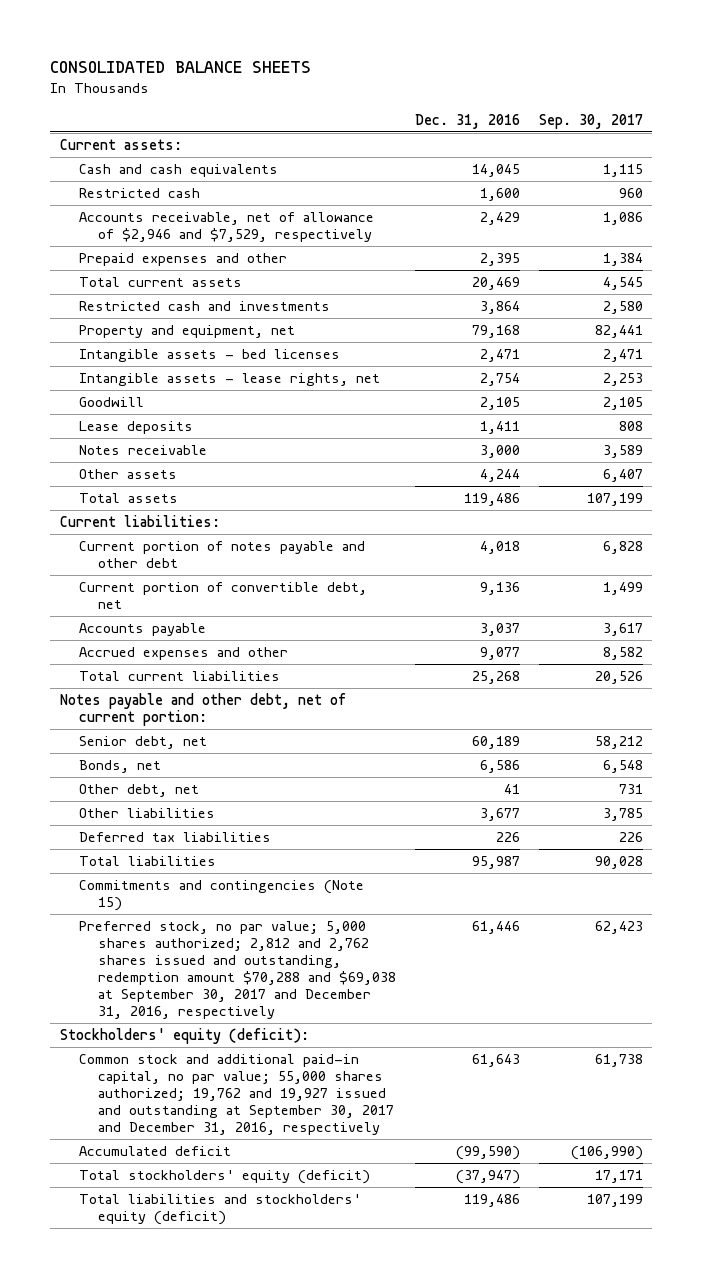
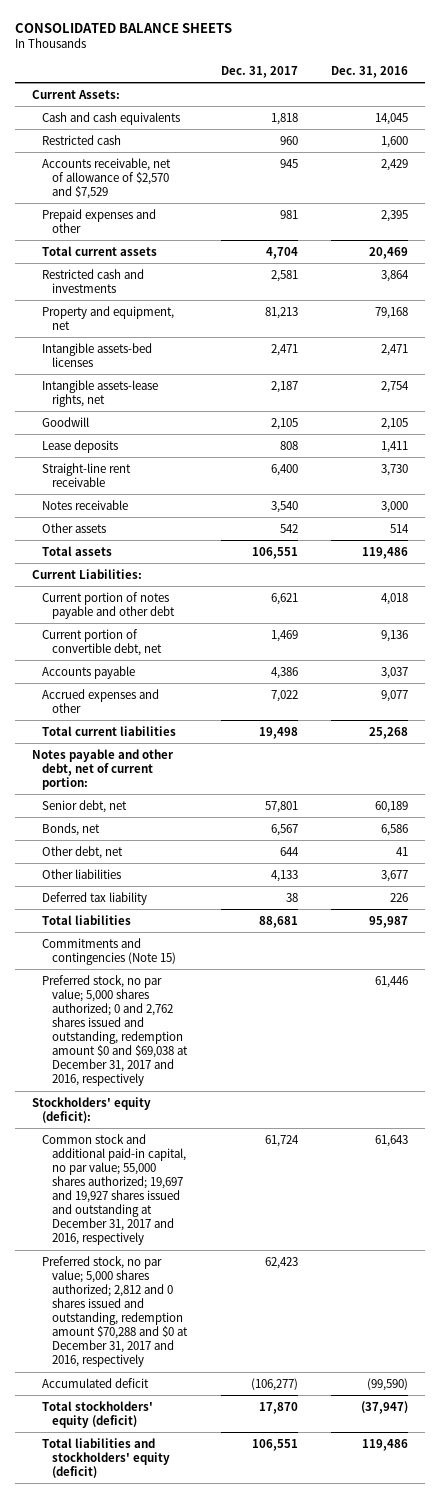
- | Dec. 31, 2016 | Sep. 30, 2017
+ | Dec. 31, 2017 | Dec. 31, 2016
- Current assets:
+ Current Assets:
- Accounts receivable, net of allowance of $2,946 and $7,529, respectively | 2,429 | 1,086
+ Accounts receivable, net of allowance of $2,570 and $7,529 | 945 | 2,429
- Intangible assets - bed licenses | 2,471 | 2,471
- Intangible assets - lease rights, net | 2,754 | 2,253
+ Intangible assets-bed licenses | 2,471 | 2,471
+ Intangible assets-lease rights, net | 2,187 | 2,754
+ Straight-line rent receivable | 6,400 | 3,730
- Other assets | 4,244 | 6,407
+ Other assets | 542 | 514
- Current liabilities:
+ Current Liabilities:
- Deferred tax liabilities | 226 | 226
+ Deferred tax liability | 38 | 226
- Preferred stock, no par value; 5,000 shares authorized; 2,812 and 2,762 shares issued and outstanding, redemption amount $70,288 and $69,038 at September 30, 2017 and December 31, 2016, respectively | 61,446 | 62,423
+ Preferred stock, no par value; 5,000 shares authorized; 0 and 2,762 shares issued and outstanding, redemption amount $0 and $69,038 at December 31, 2017 and 2016, respectively | | 61,446
- Common stock and additional paid-in capital, no par value; 55,000 shares authorized; 19,762 and 19,927 issued and outstanding at September 30, 2017 and December 31, 2016, respectively | 61,643 | 61,738
+ Common stock and additional paid-in capital, no par value; 55,000 shares authorized; 19,697 and 19,927 shares issued and outstanding at December 31, 2017 and 2016, respectively | 61,724 | 61,643
+ Preferred stock, no par value; 5,000 shares authorized; 2,812 and 0 shares issued and outstanding, redemption amount $70,288 and $0 at December 31, 2017 and 2016, respectively | 62,423 |

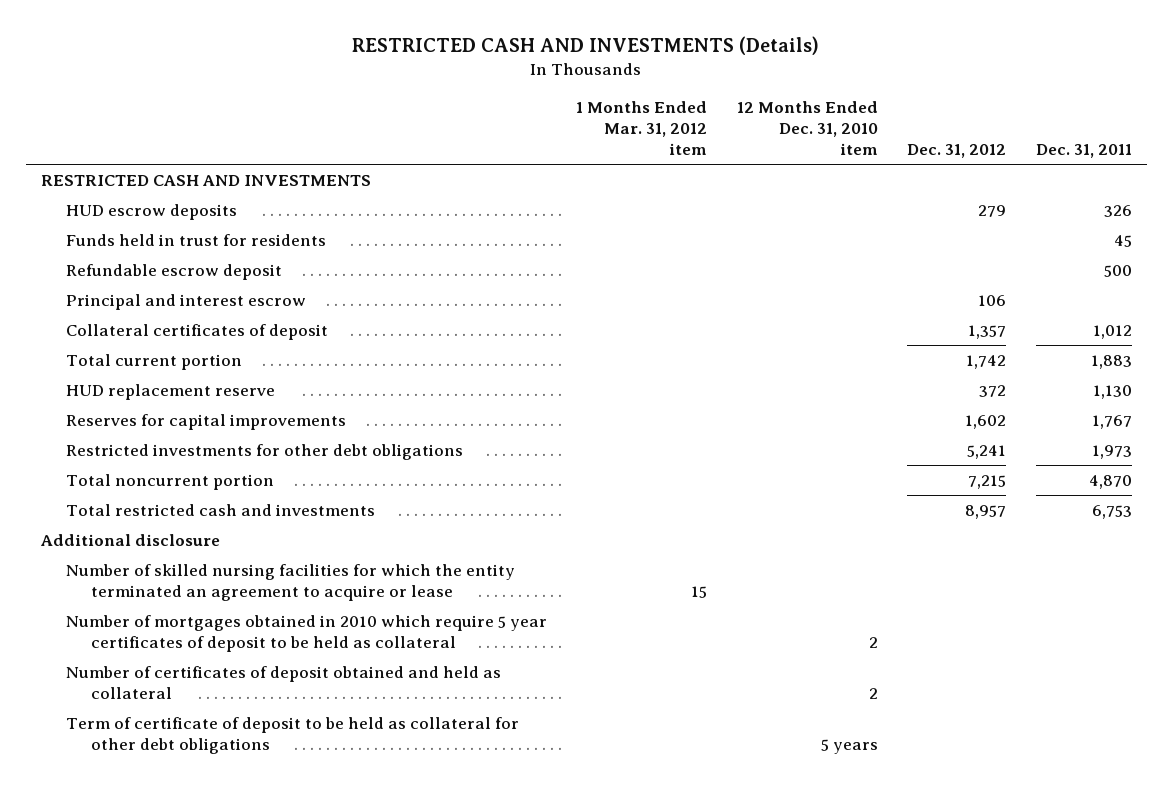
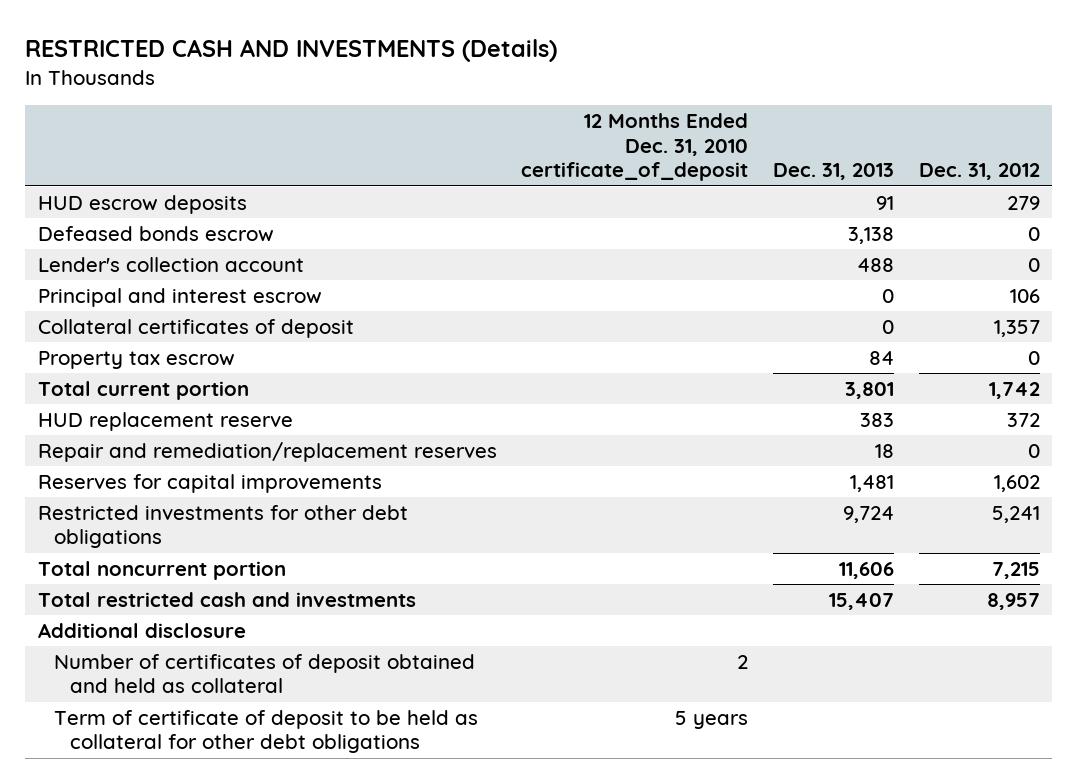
- | 1 Months Ended Mar. 31, 2012 item | 12 Months Ended Dec. 31, 2010 item | Dec. 31, 2012 | Dec. 31, 2011
+ | 12 Months Ended Dec. 31, 2010 certificate_of_deposit | Dec. 31, 2013 | Dec. 31, 2012
- RESTRICTED CASH AND INVESTMENTS
- Funds held in trust for residents | | | | 45
- Refundable escrow deposit | | | | 500
+ Defeased bonds escrow | | 3,138 | 0
+ Lender's collection account | | 488 | 0
+ Property tax escrow | | 84 | 0
+ Repair and remediation/replacement reserves | | 18 | 0
- Number of skilled nursing facilities for which the entity terminated an agreement to acquire or lease | 15 | | |
- Number of mortgages obtained in 2010 which require 5 year certificates of deposit to be held as collateral | | 2 | |

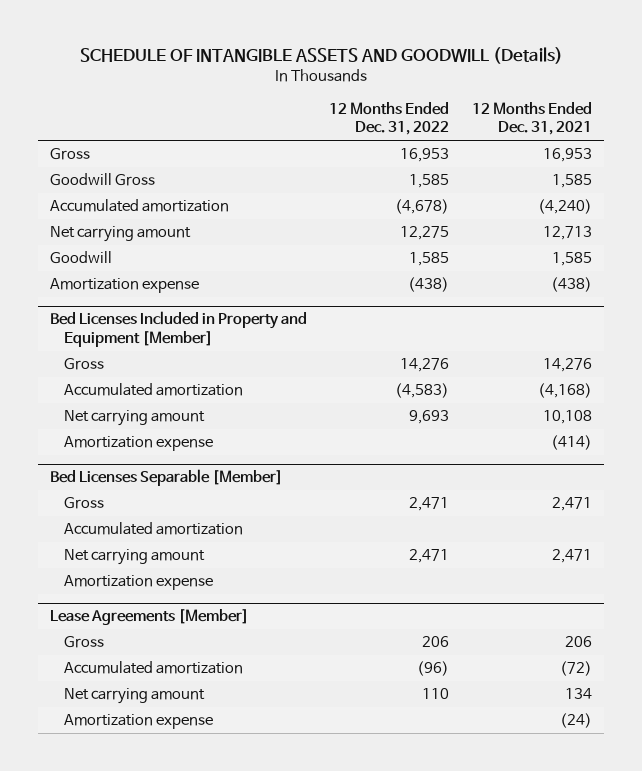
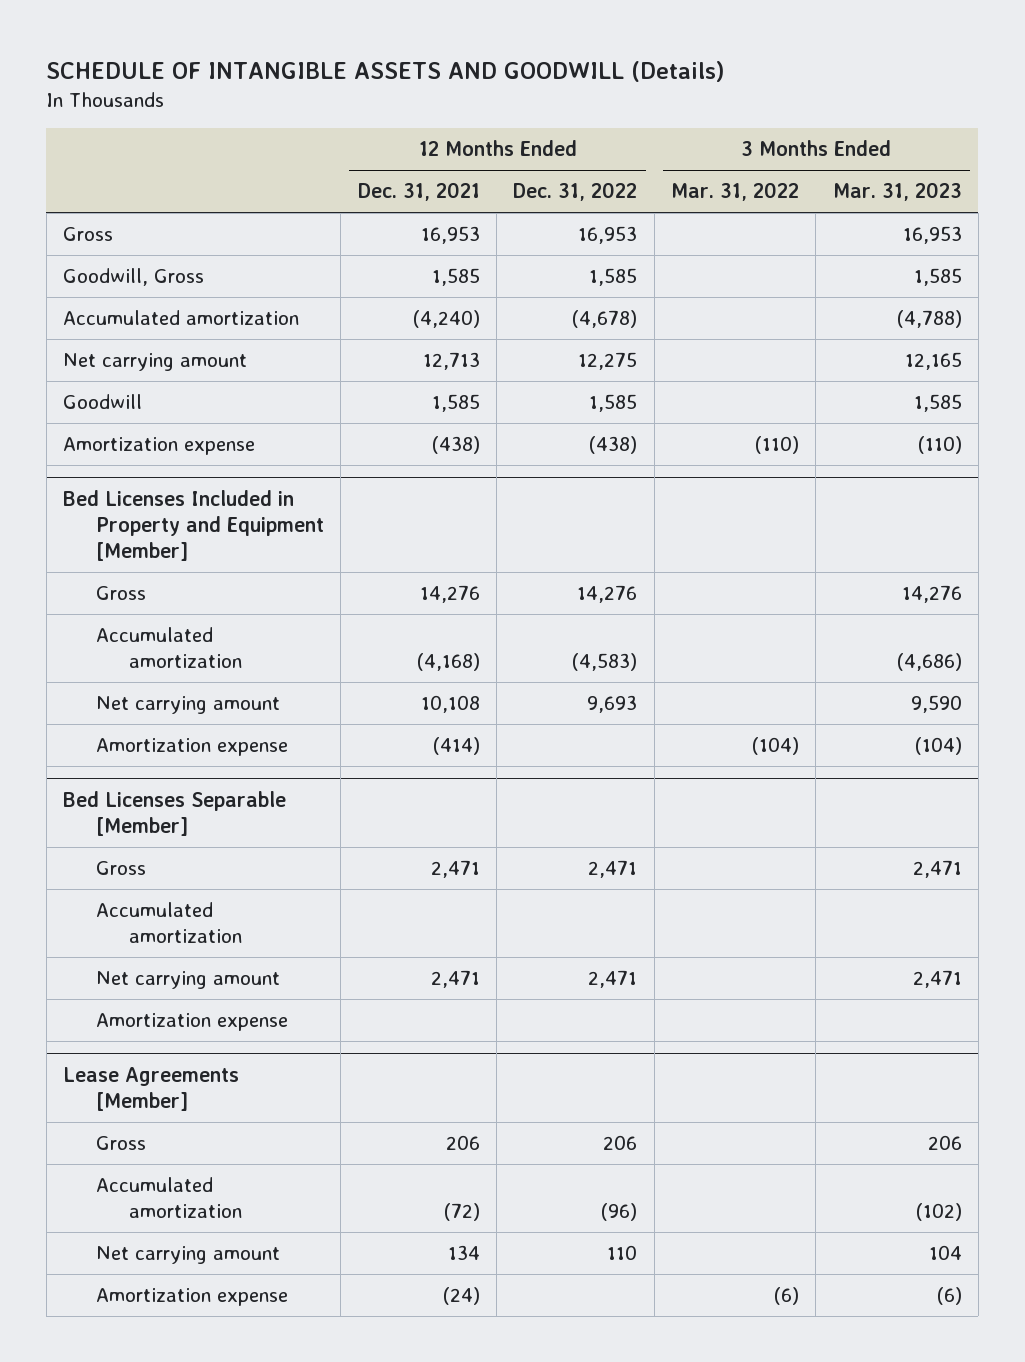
- | 12 Months Ended Dec. 31, 2022 | 12 Months Ended Dec. 31, 2021
+ | 12 Months Ended Dec. 31, 2021 | 12 Months Ended Dec. 31, 2022 | 3 Months Ended Mar. 31, 2022 | 3 Months Ended Mar. 31, 2023
- Goodwill Gross | 1,585 | 1,585
+ Goodwill, Gross | 1,585 | 1,585 | | 1,585

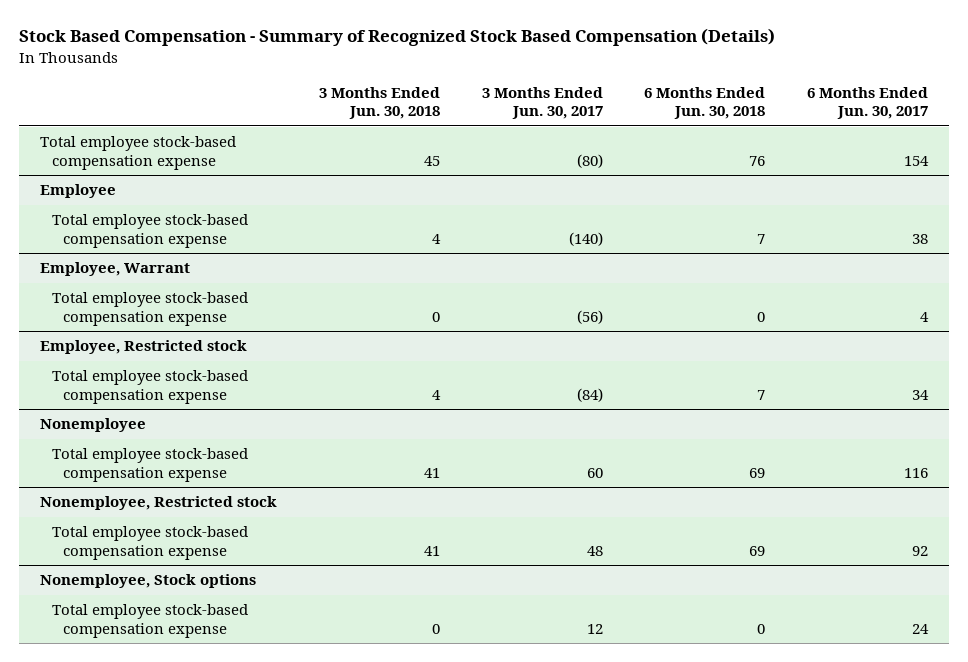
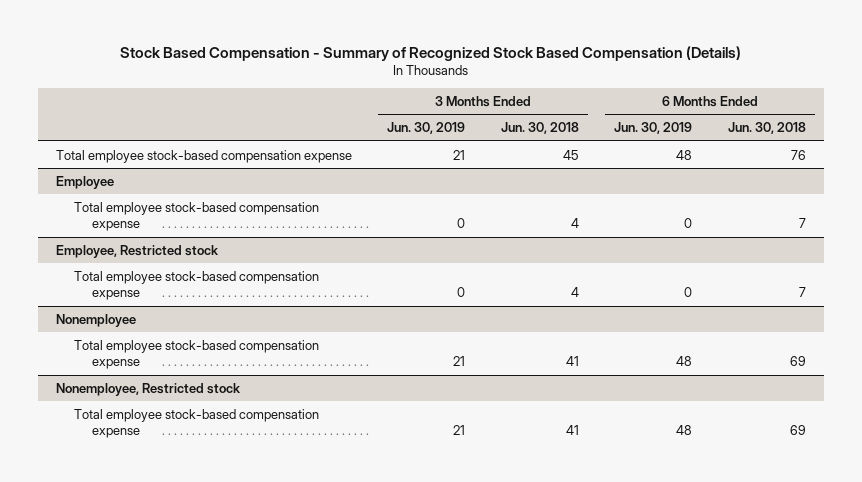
- | 3 Months Ended Jun. 30, 2018 | 3 Months Ended Jun. 30, 2017 | 6 Months Ended Jun. 30, 2018 | 6 Months Ended Jun. 30, 2017
+ | 3 Months Ended Jun. 30, 2019 | 3 Months Ended Jun. 30, 2018 | 6 Months Ended Jun. 30, 2019 | 6 Months Ended Jun. 30, 2018
- Employee, Warrant
- Total employee stock-based compensation expense | 0 | (56) | 0 | 4
- Nonemployee, Stock options
- Total employee stock-based compensation expense | 0 | 12 | 0 | 24

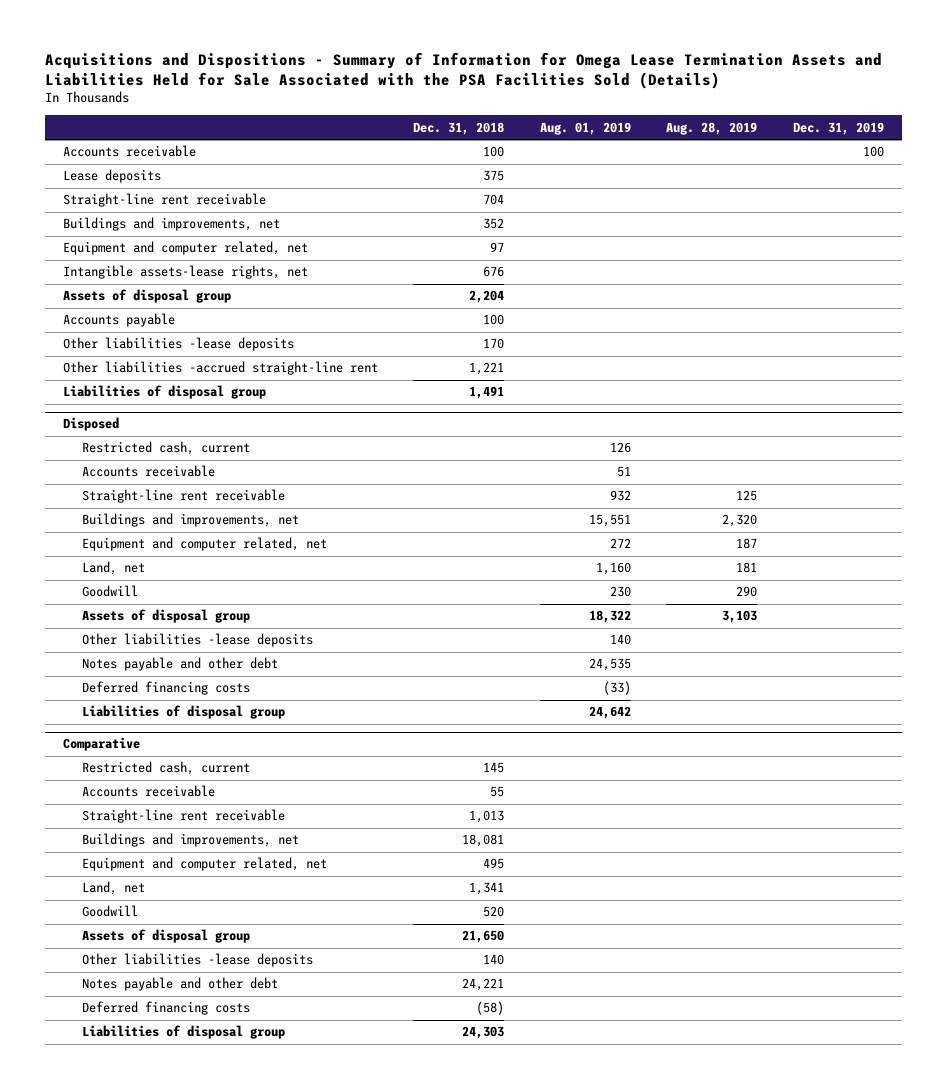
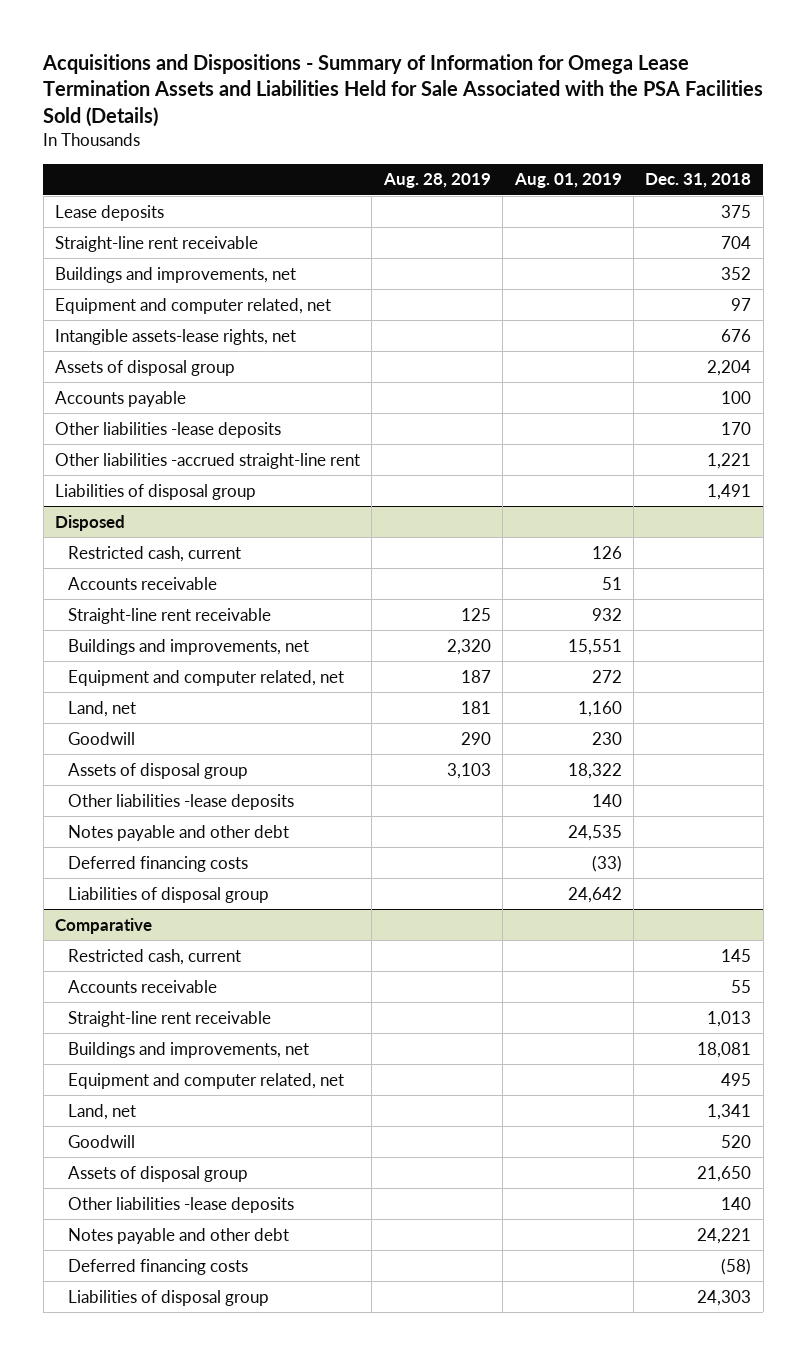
- | Dec. 31, 2018 | Aug. 01, 2019 | Aug. 28, 2019 | Dec. 31, 2019
+ | Aug. 28, 2019 | Aug. 01, 2019 | Dec. 31, 2018
- Accounts receivable | 100 | | | 100

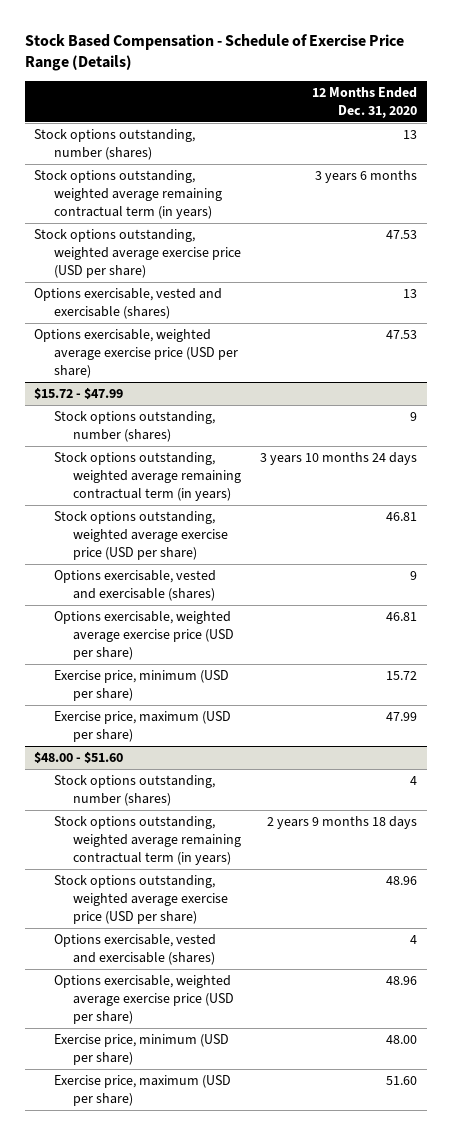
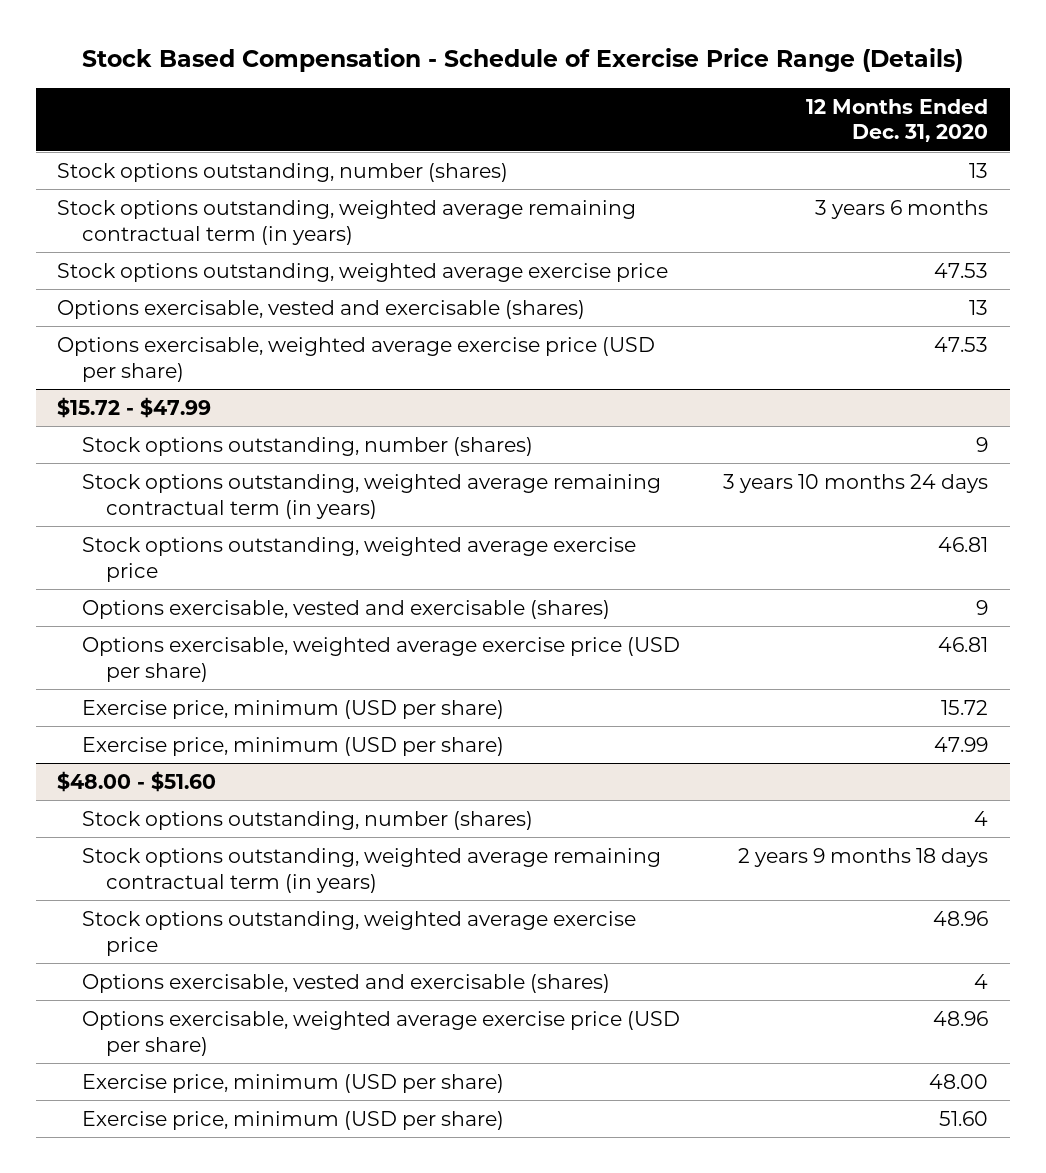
- Stock options outstanding, weighted average exercise price (USD per share) | 47.53
+ Stock options outstanding, weighted average exercise price | 47.53
@ $15.72 - $47.99
- Stock options outstanding, weighted average exercise price (USD per share) | 46.81
+ Stock options outstanding, weighted average exercise price | 46.81
- Exercise price, maximum (USD per share) | 47.99
+ Exercise price, minimum (USD per share) | 47.99
@ $48.00 - $51.60
- Stock options outstanding, weighted average exercise price (USD per share) | 48.96
+ Stock options outstanding, weighted average exercise price | 48.96
- Exercise price, maximum (USD per share) | 51.60
+ Exercise price, minimum (USD per share) | 51.60

